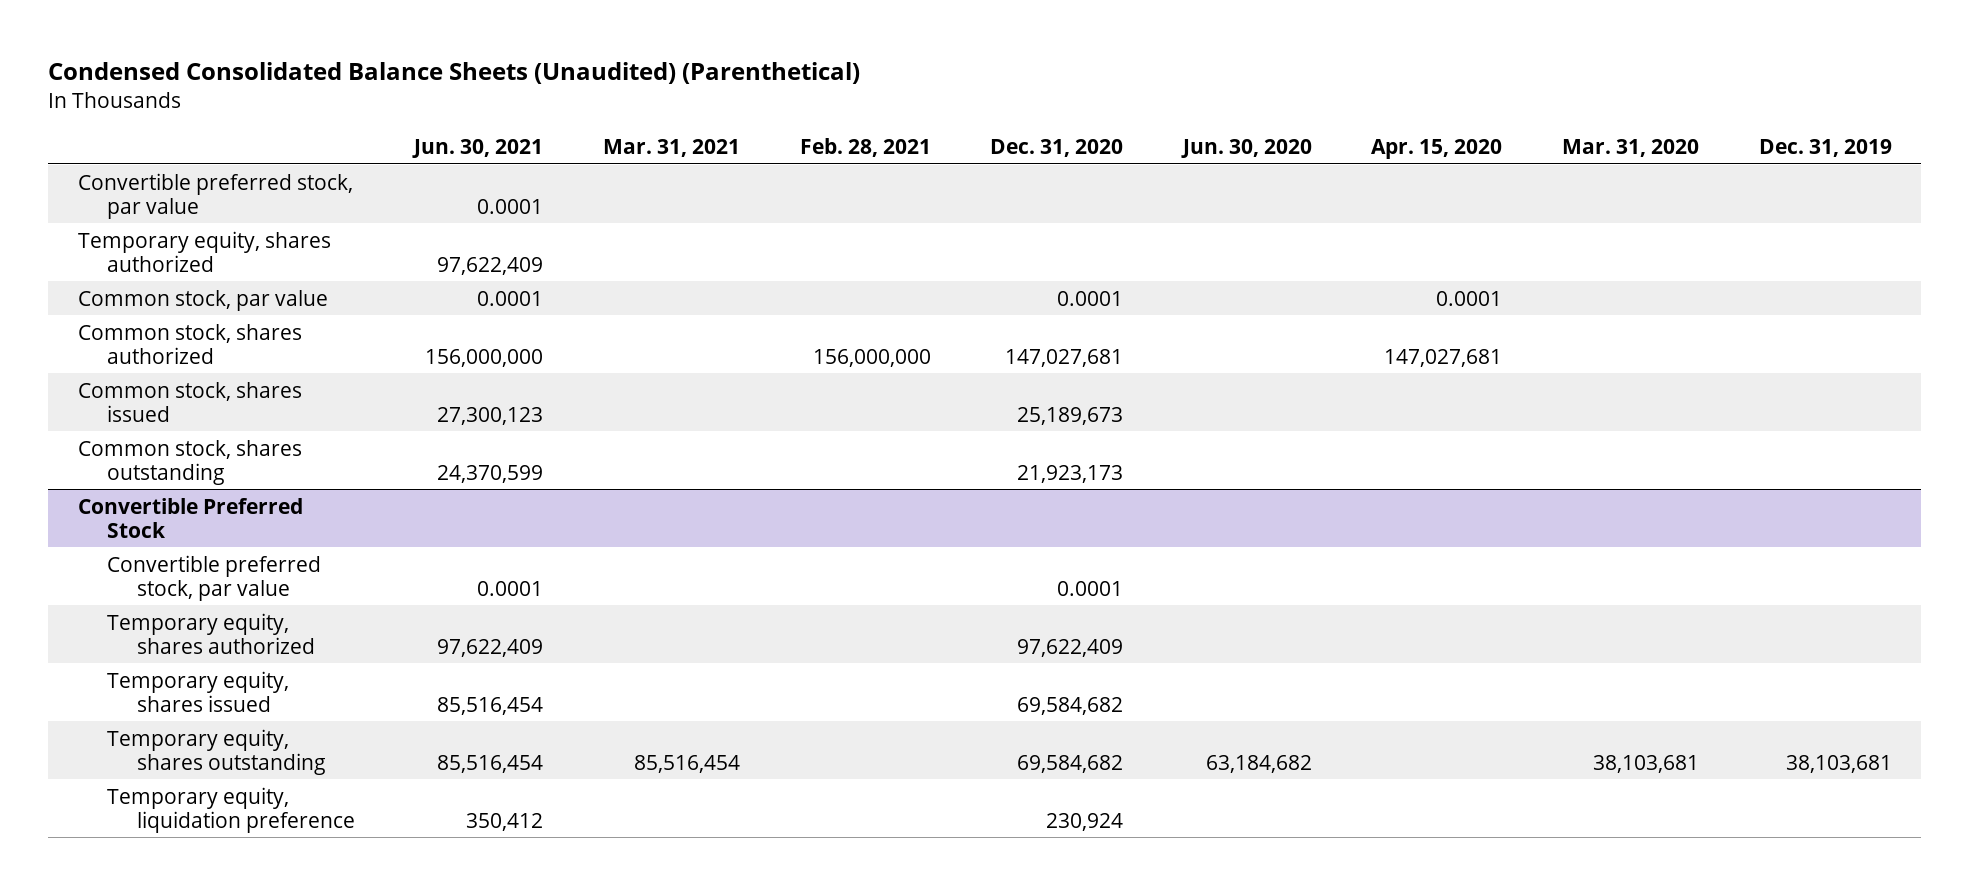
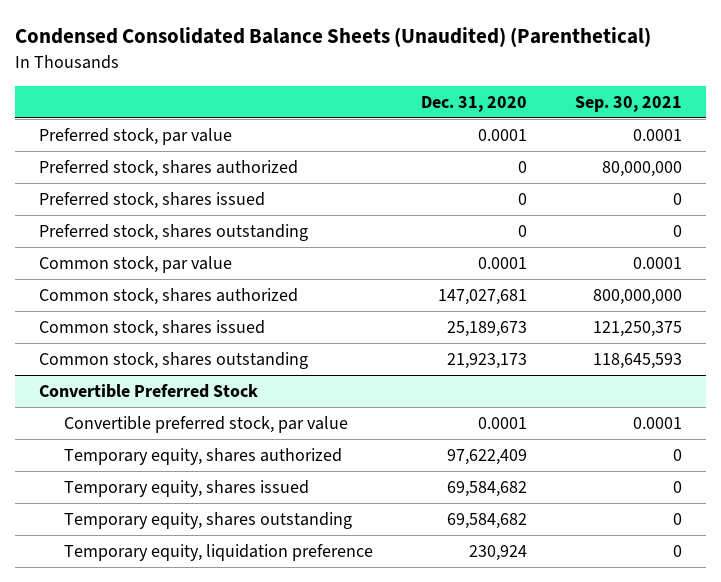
- | Jun. 30, 2021 | Mar. 31, 2021 | Feb. 28, 2021 | Dec. 31, 2020 | Jun. 30, 2020 | Apr. 15, 2020 | Mar. 31, 2020 | Dec. 31, 2019
+ | Dec. 31, 2020 | Sep. 30, 2021
- Convertible preferred stock, par value | 0.0001 | | | | | | |
- Temporary equity, shares authorized | 97,622,409 | | | | | | |
+ Preferred stock, par value | 0.0001 | 0.0001
+ Preferred stock, shares authorized | 0 | 80,000,000
+ Preferred stock, shares issued | 0 | 0
+ Preferred stock, shares outstanding | 0 | 0

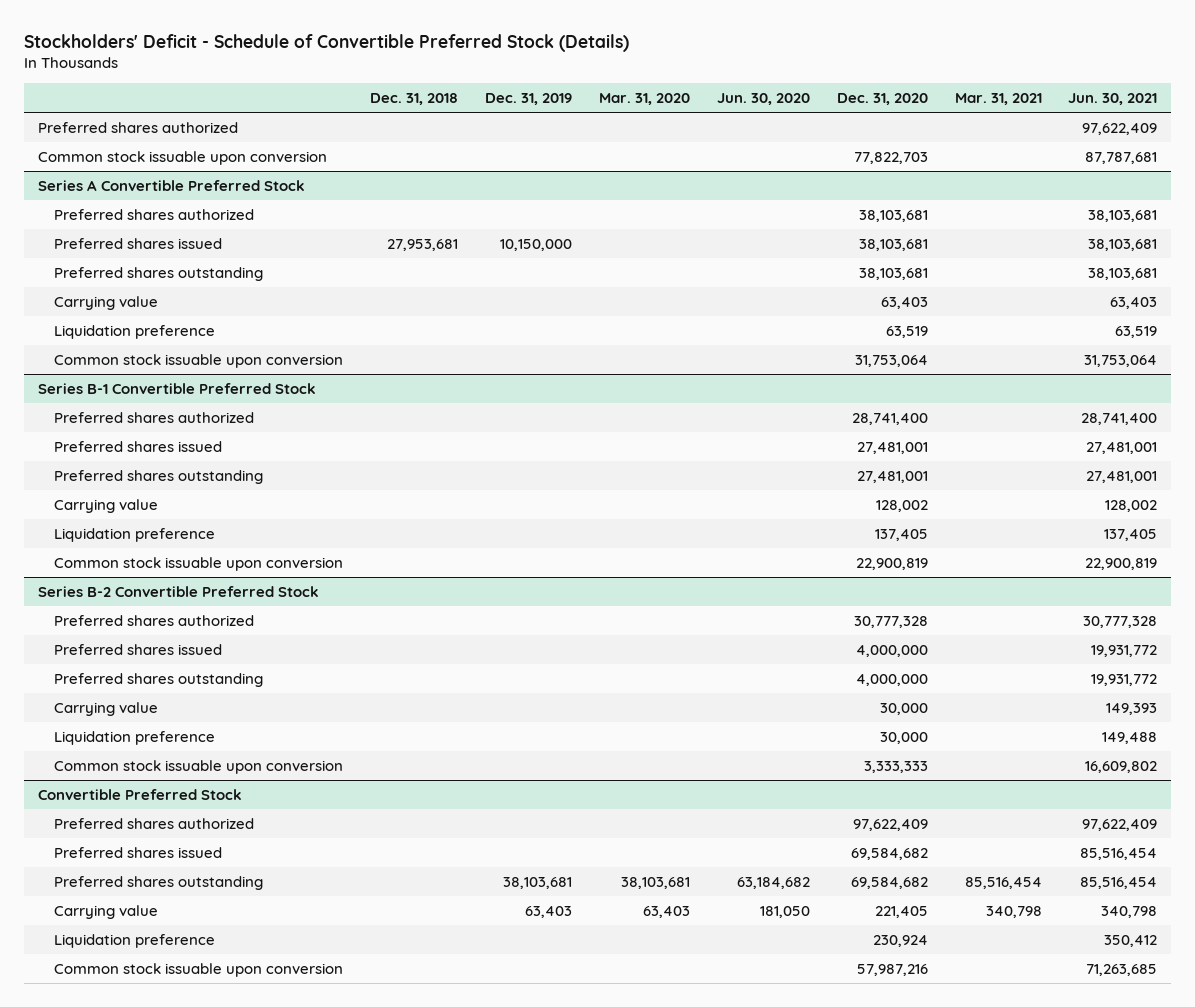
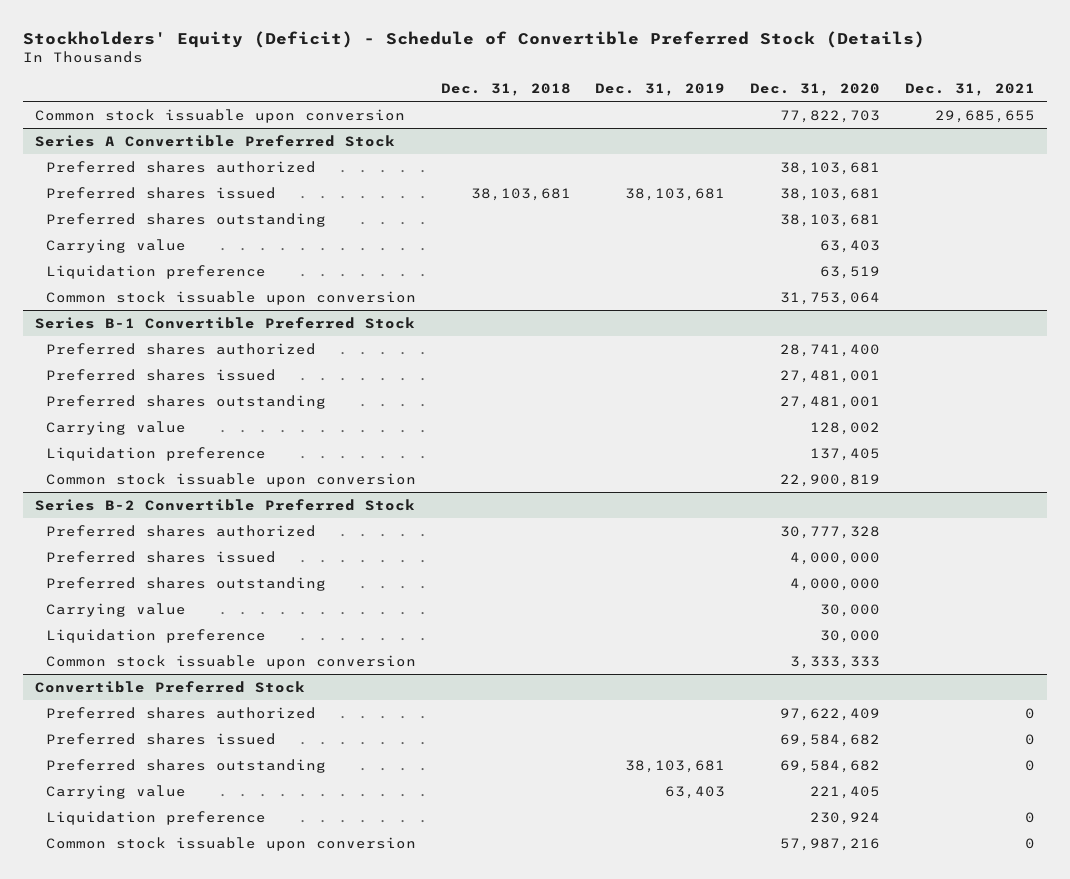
- Stockholders' Deficit - Schedule of Convertible Preferred Stock (Details)
+ Stockholders' Equity (Deficit) - Schedule of Convertible Preferred Stock (Details)
- | Dec. 31, 2018 | Dec. 31, 2019 | Mar. 31, 2020 | Jun. 30, 2020 | Dec. 31, 2020 | Mar. 31, 2021 | Jun. 30, 2021
+ | Dec. 31, 2018 | Dec. 31, 2019 | Dec. 31, 2020 | Dec. 31, 2021
- Preferred shares authorized | | | | | | | 97,622,409
@ Series A Convertible Preferred Stock
- Preferred shares issued | 27,953,681 | 10,150,000 | | | 38,103,681 | | 38,103,681
+ Preferred shares issued | 38,103,681 | 38,103,681 | 38,103,681 |

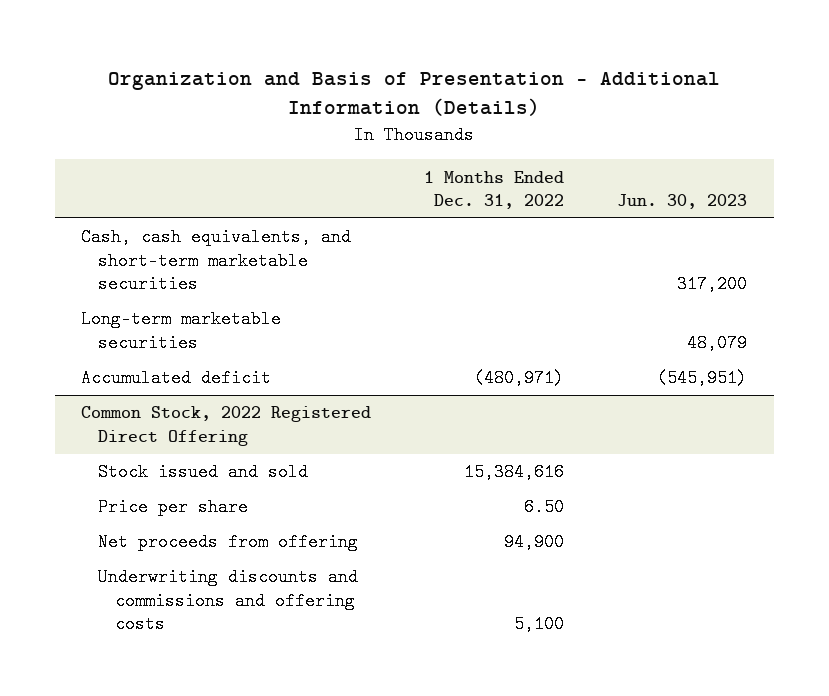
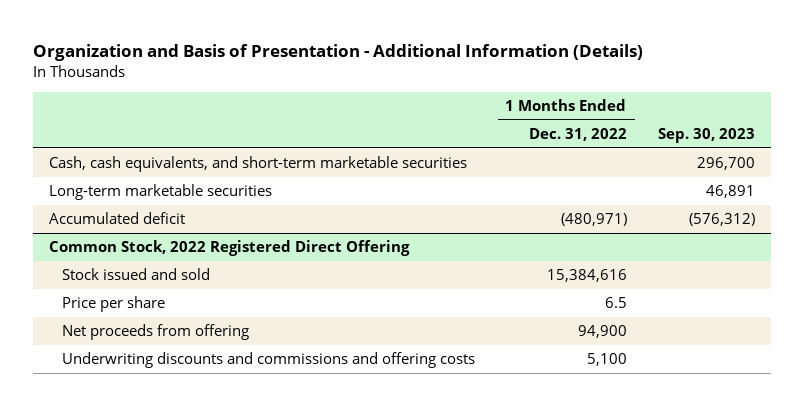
- | 1 Months Ended Dec. 31, 2022 | Jun. 30, 2023
+ | 1 Months Ended Dec. 31, 2022 | Sep. 30, 2023
@ Common Stock, 2022 Registered Direct Offering
- Price per share | 6.50 |
+ Price per share | 6.5 |

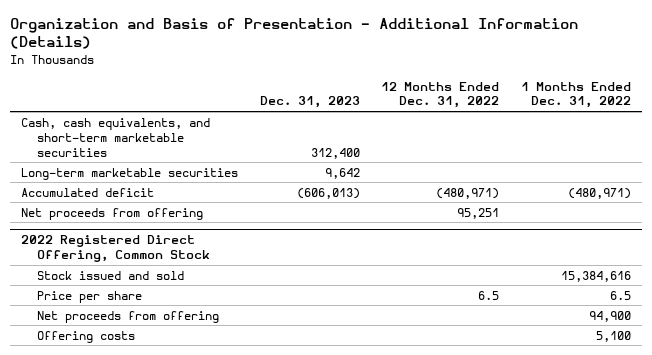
- | 1 Months Ended Dec. 31, 2022 | Sep. 30, 2023
+ | Dec. 31, 2023 | 12 Months Ended Dec. 31, 2022 | 1 Months Ended Dec. 31, 2022
- Common Stock, 2022 Registered Direct Offering
+ Net proceeds from offering | | 95,251 |
+ 2022 Registered Direct Offering, Common Stock
- Underwriting discounts and commissions and offering costs | 5,100 |
+ Offering costs | | | 5,100

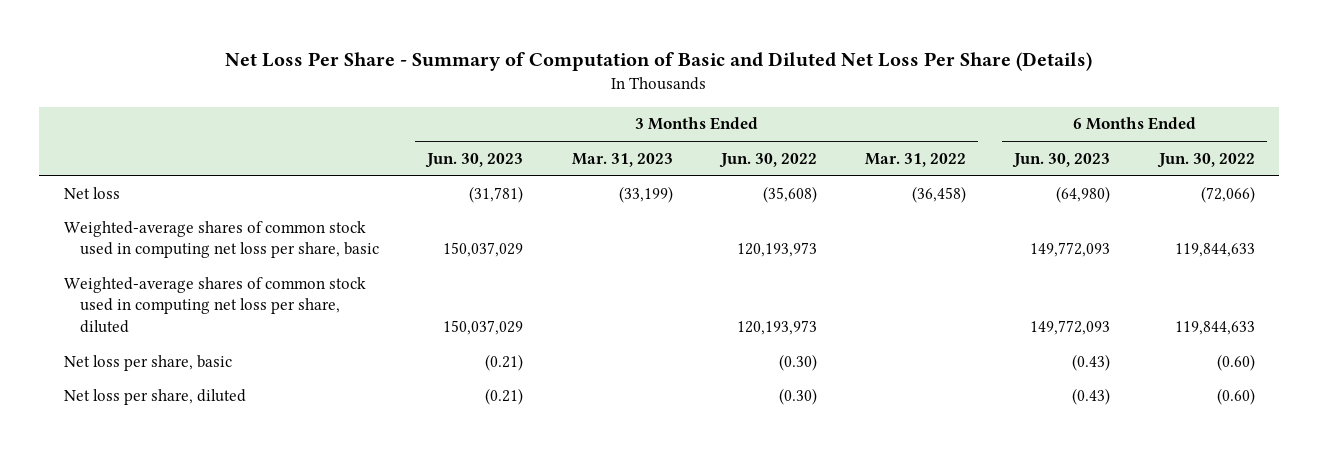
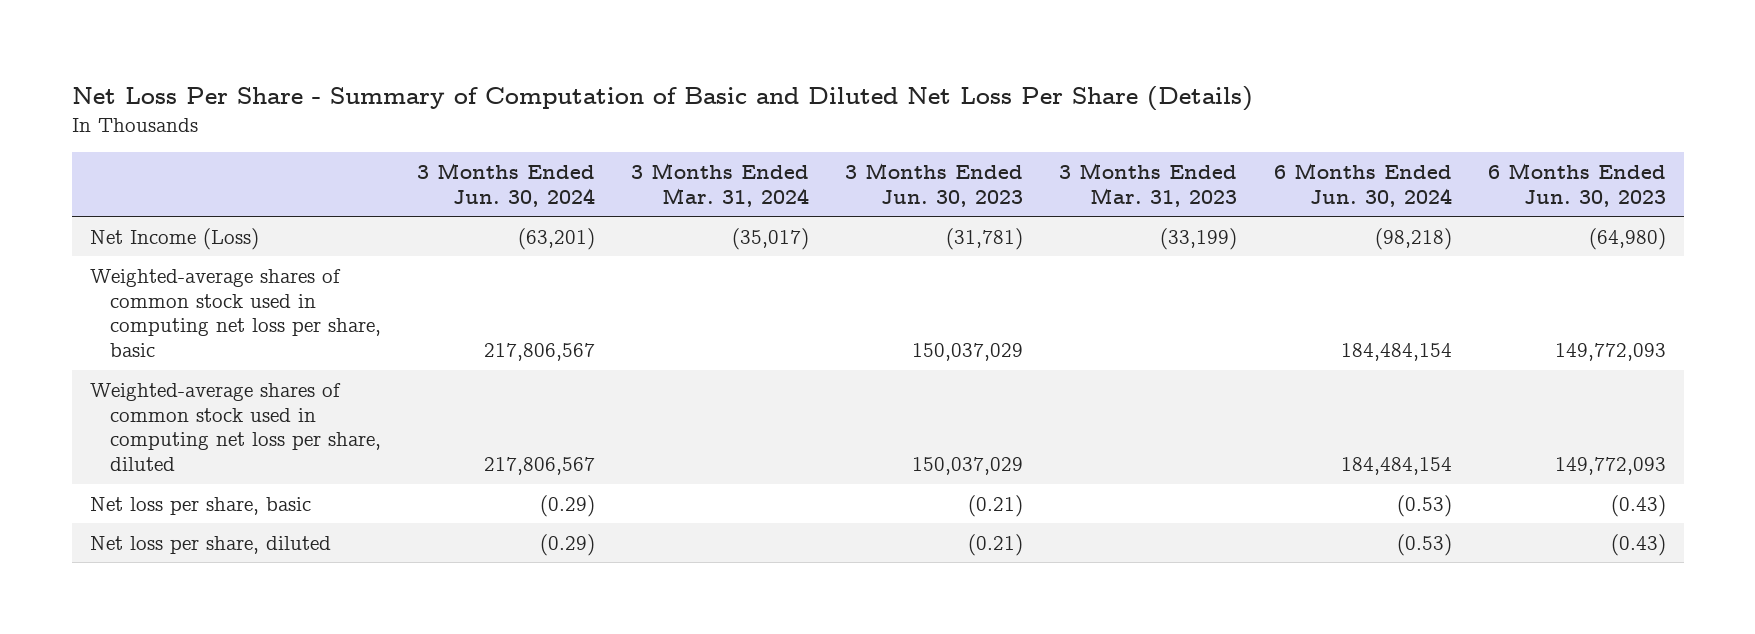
- | 3 Months Ended Jun. 30, 2023 | 3 Months Ended Mar. 31, 2023 | 3 Months Ended Jun. 30, 2022 | 3 Months Ended Mar. 31, 2022 | 6 Months Ended Jun. 30, 2023 | 6 Months Ended Jun. 30, 2022
+ | 3 Months Ended Jun. 30, 2024 | 3 Months Ended Mar. 31, 2024 | 3 Months Ended Jun. 30, 2023 | 3 Months Ended Mar. 31, 2023 | 6 Months Ended Jun. 30, 2024 | 6 Months Ended Jun. 30, 2023
- Net loss | (31,781) | (33,199) | (35,608) | (36,458) | (64,980) | (72,066)
+ Net Income (Loss) | (63,201) | (35,017) | (31,781) | (33,199) | (98,218) | (64,980)

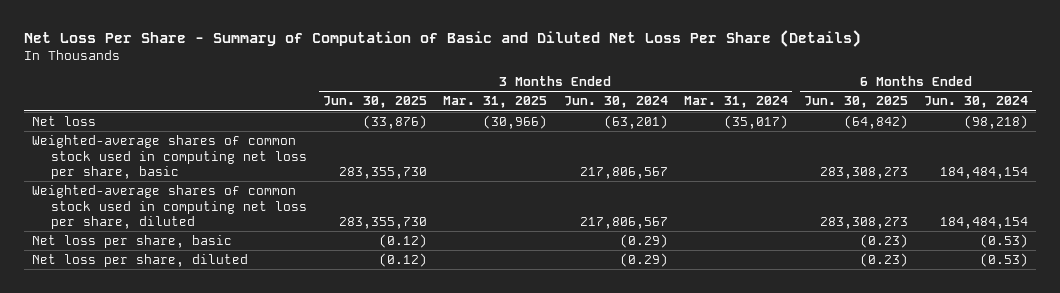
- | 3 Months Ended Jun. 30, 2024 | 3 Months Ended Mar. 31, 2024 | 3 Months Ended Jun. 30, 2023 | 3 Months Ended Mar. 31, 2023 | 6 Months Ended Jun. 30, 2024 | 6 Months Ended Jun. 30, 2023
+ | 3 Months Ended Jun. 30, 2025 | 3 Months Ended Mar. 31, 2025 | 3 Months Ended Jun. 30, 2024 | 3 Months Ended Mar. 31, 2024 | 6 Months Ended Jun. 30, 2025 | 6 Months Ended Jun. 30, 2024
- Net Income (Loss) | (63,201) | (35,017) | (31,781) | (33,199) | (98,218) | (64,980)
+ Net loss | (33,876) | (30,966) | (63,201) | (35,017) | (64,842) | (98,218)

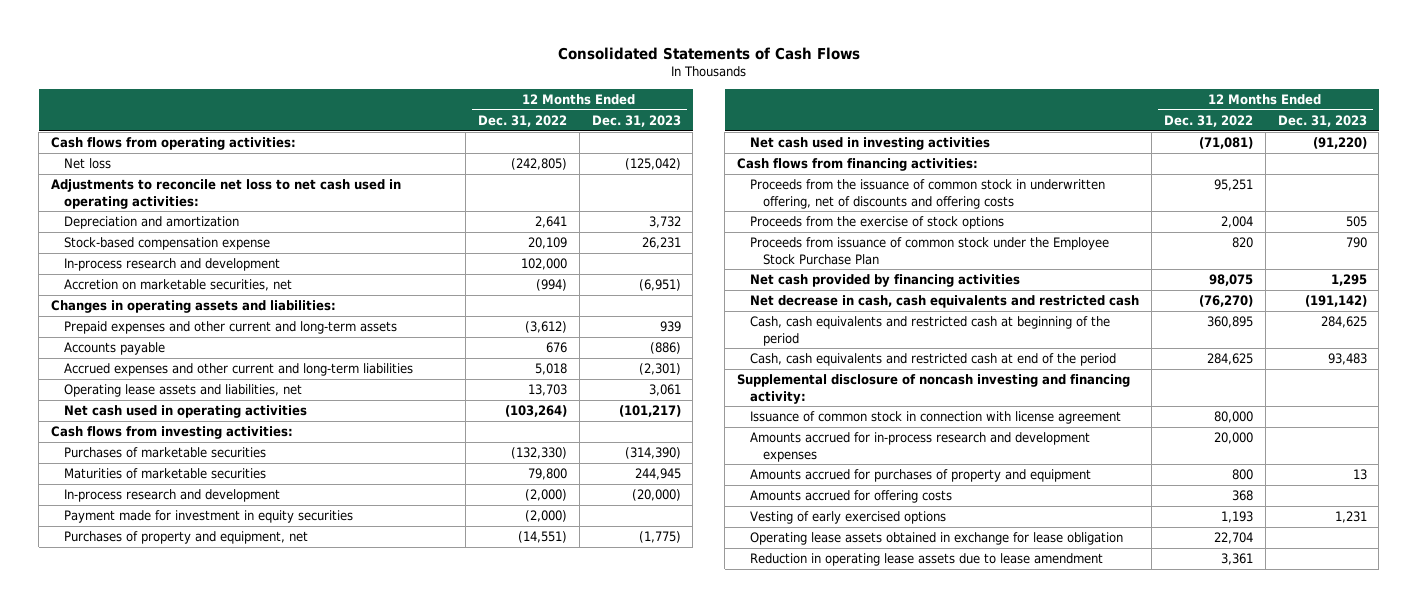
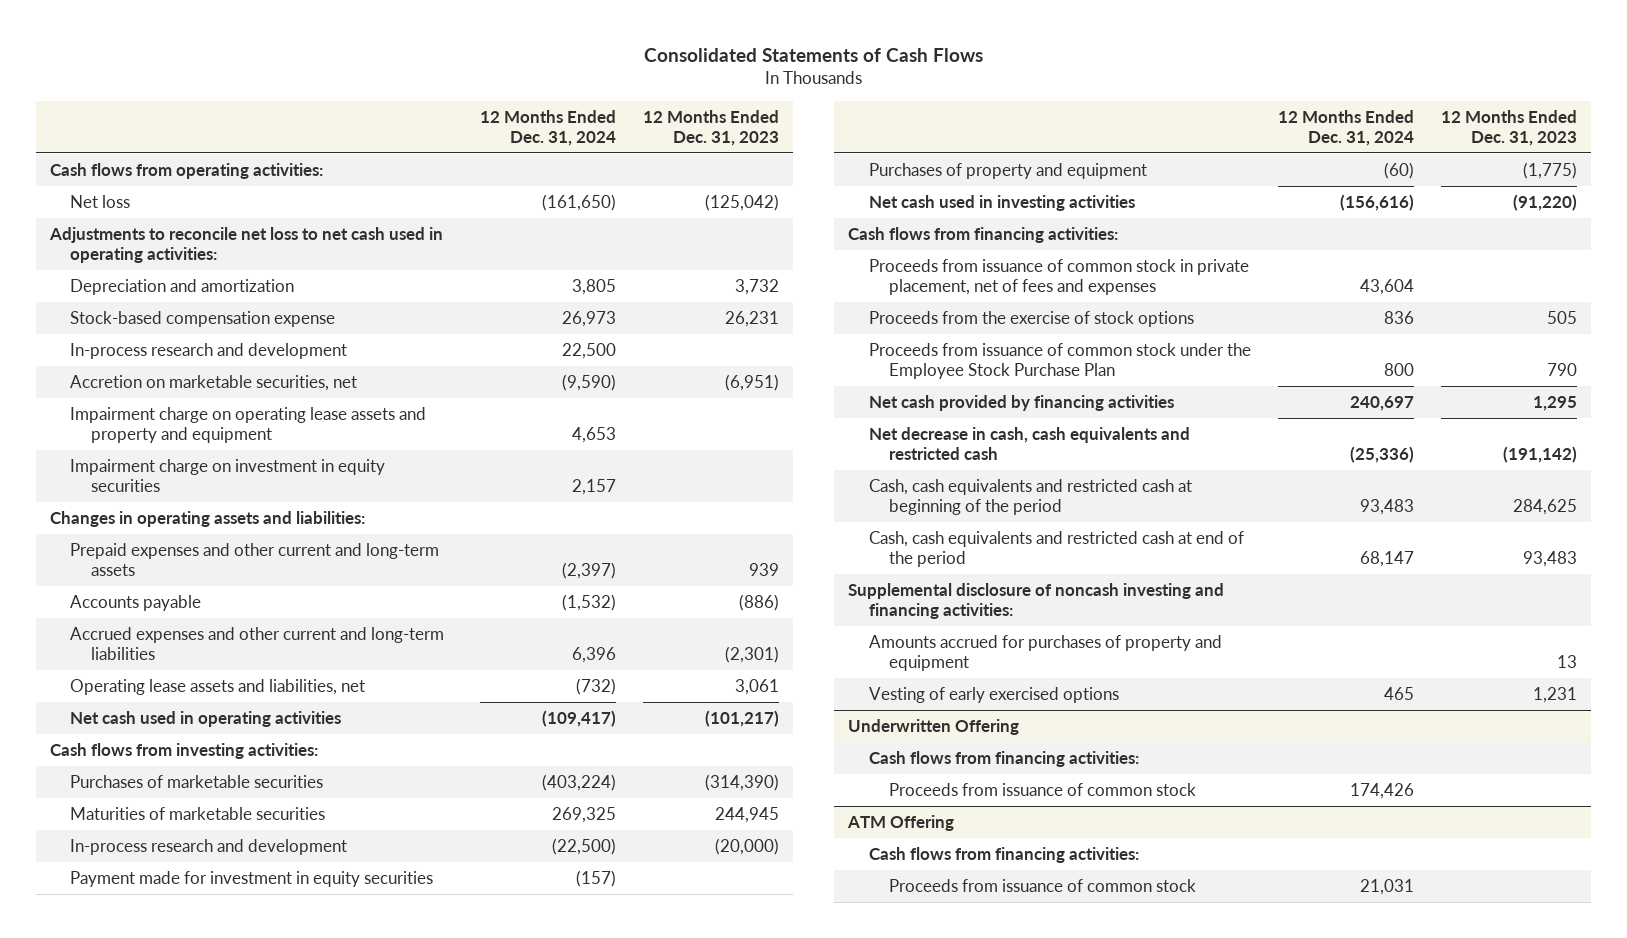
- | 12 Months Ended Dec. 31, 2022 | 12 Months Ended Dec. 31, 2023
+ | 12 Months Ended Dec. 31, 2024 | 12 Months Ended Dec. 31, 2023
+ Impairment charge on operating lease assets and property and equipment | 4,653 |
+ Impairment charge on investment in equity securities | 2,157 |
- Purchases of property and equipment, net | (14,551) | (1,775)
+ Purchases of property and equipment | (60) | (1,775)
- Proceeds from the issuance of common stock in underwritten offering, net of discounts and offering costs | 95,251 |
+ Proceeds from issuance of common stock in private placement, net of fees and expenses | 43,604 |
- Supplemental disclosure of noncash investing and financing activity:
- Issuance of common stock in connection with license agreement | 80,000 |
- Amounts accrued for in-process research and development expenses | 20,000 |
+ Supplemental disclosure of noncash investing and financing activities:
- Amounts accrued for offering costs | 368 |
- Operating lease assets obtained in exchange for lease obligation | 22,704 |
- Reduction in operating lease assets due to lease amendment | 3,361 |
+ Underwritten Offering
+ Cash flows from financing activities:
+ Proceeds from issuance of common stock | 174,426 |
+ ATM Offering
+ Cash flows from financing activities:
+ Proceeds from issuance of common stock | 21,031 |

